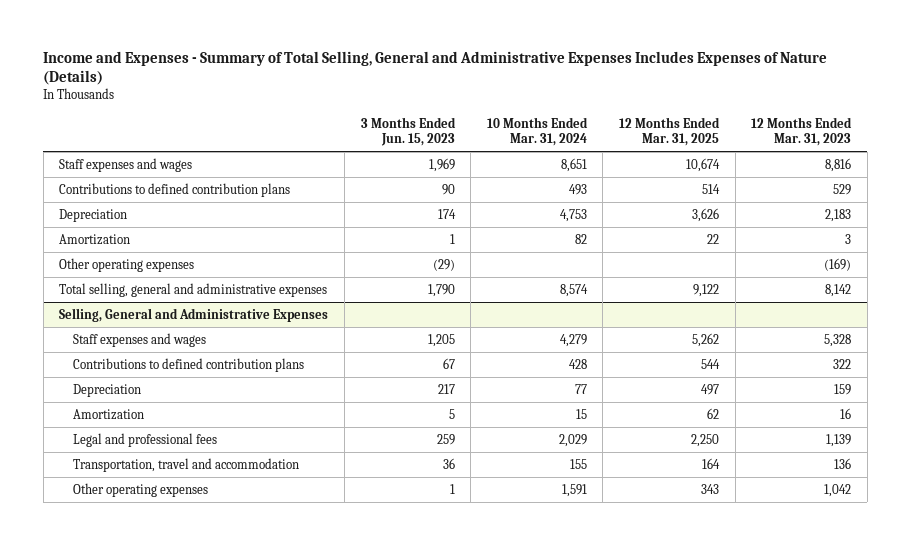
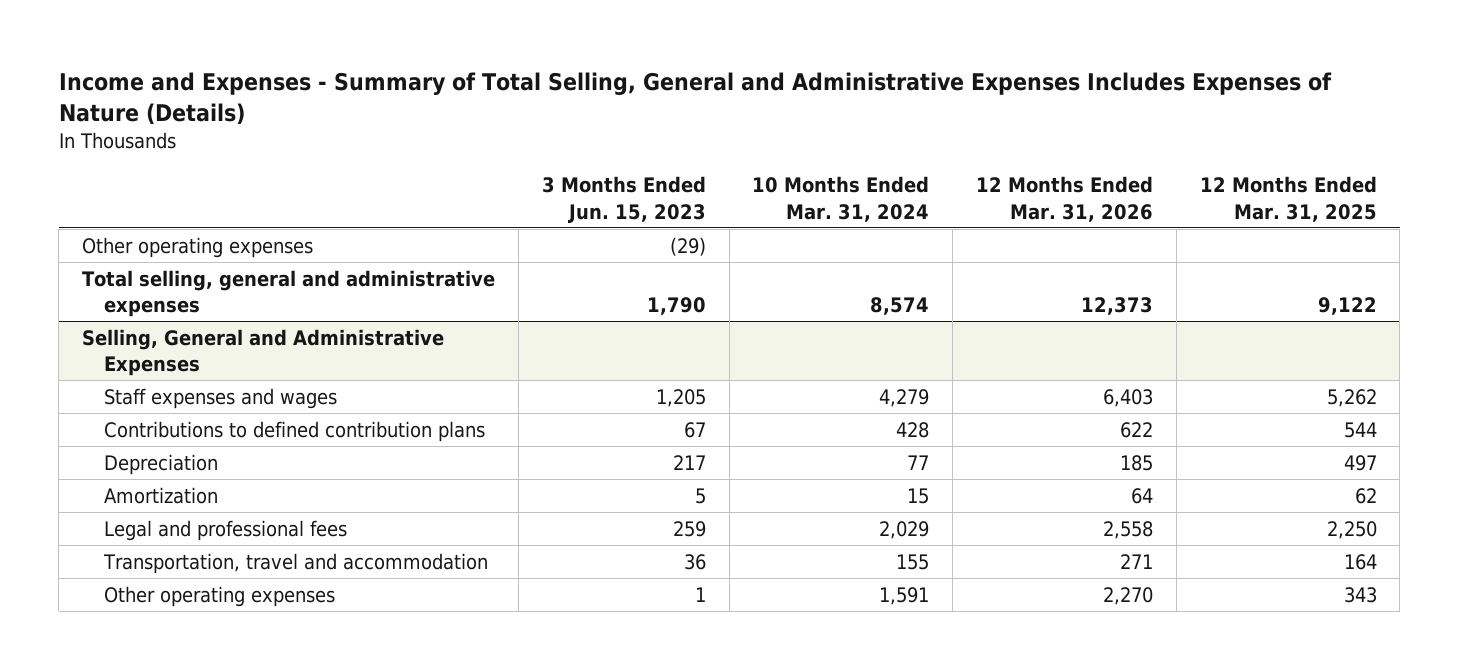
- | 3 Months Ended Jun. 15, 2023 | 10 Months Ended Mar. 31, 2024 | 12 Months Ended Mar. 31, 2025 | 12 Months Ended Mar. 31, 2023
+ | 3 Months Ended Jun. 15, 2023 | 10 Months Ended Mar. 31, 2024 | 12 Months Ended Mar. 31, 2026 | 12 Months Ended Mar. 31, 2025
- Staff expenses and wages | 1,969 | 8,651 | 10,674 | 8,816
- Contributions to defined contribution plans | 90 | 493 | 514 | 529
- Depreciation | 174 | 4,753 | 3,626 | 2,183
- Amortization | 1 | 82 | 22 | 3

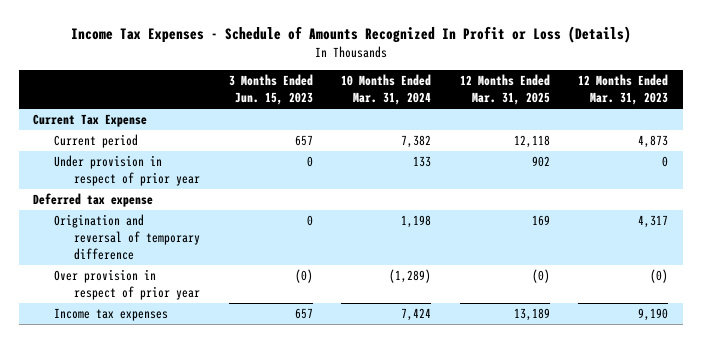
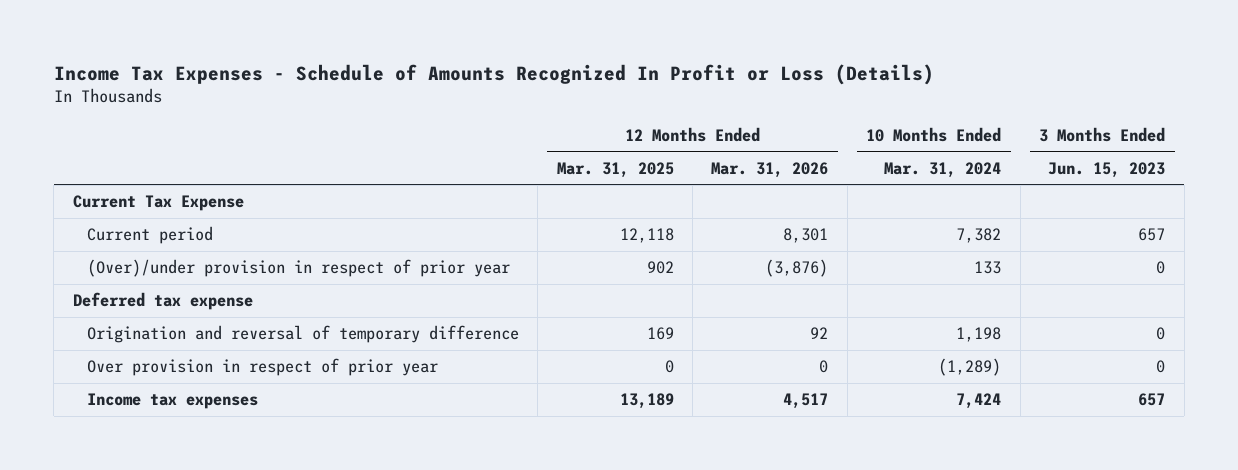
- | 3 Months Ended Jun. 15, 2023 | 10 Months Ended Mar. 31, 2024 | 12 Months Ended Mar. 31, 2025 | 12 Months Ended Mar. 31, 2023
+ | 12 Months Ended Mar. 31, 2025 | 12 Months Ended Mar. 31, 2026 | 10 Months Ended Mar. 31, 2024 | 3 Months Ended Jun. 15, 2023
- Under provision in respect of prior year | 0 | 133 | 902 | 0
+ (Over)/under provision in respect of prior year | 902 | (3,876) | 133 | 0
- Over provision in respect of prior year | (0) | (1,289) | (0) | (0)
+ Over provision in respect of prior year | 0 | 0 | (1,289) | 0

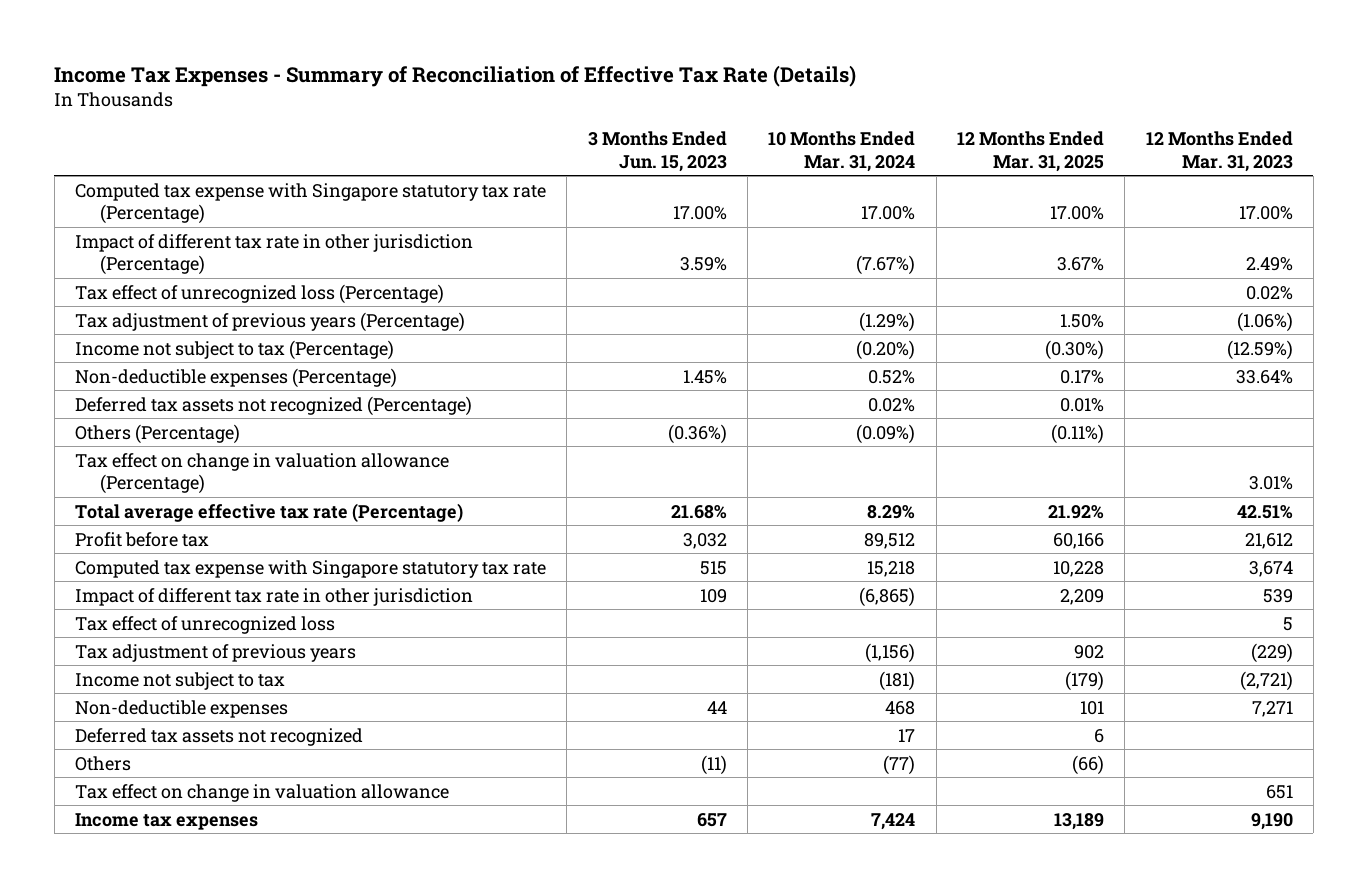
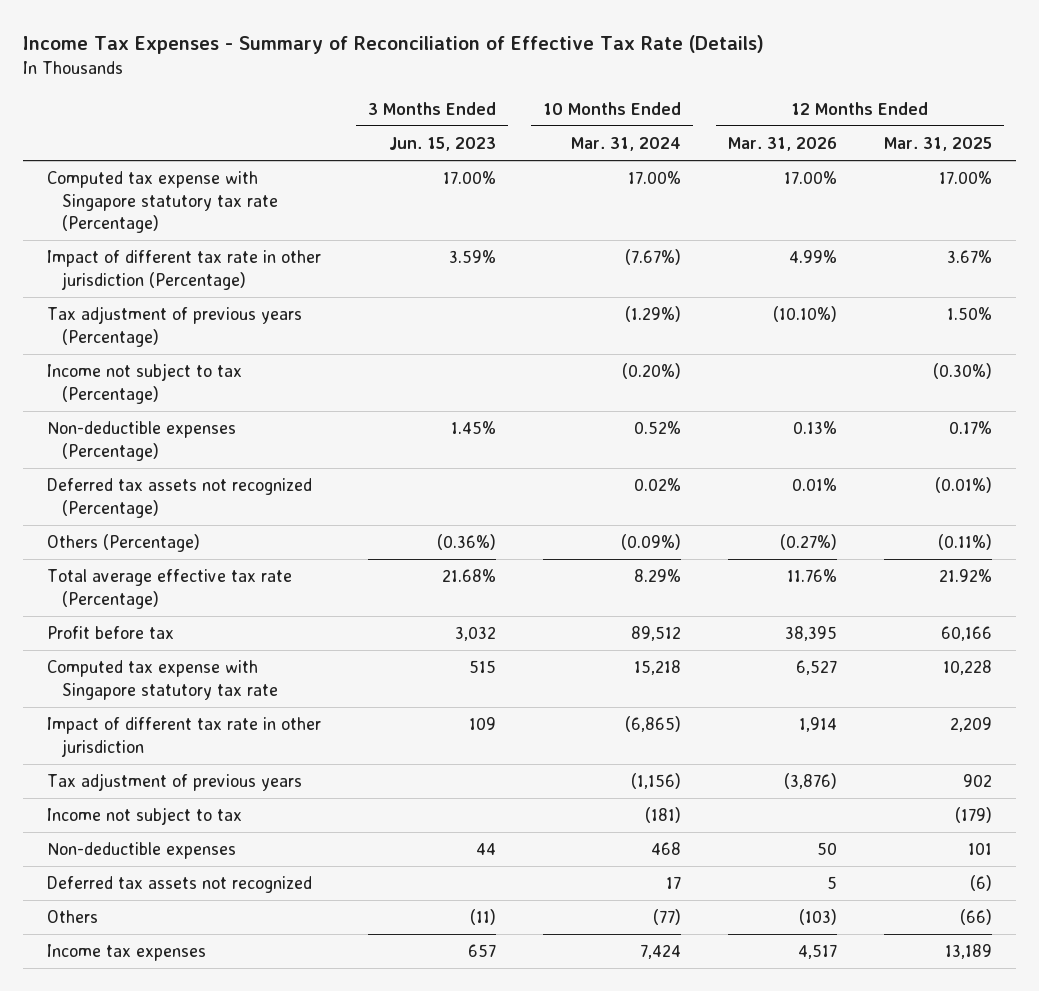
- | 3 Months Ended Jun. 15, 2023 | 10 Months Ended Mar. 31, 2024 | 12 Months Ended Mar. 31, 2025 | 12 Months Ended Mar. 31, 2023
+ | 3 Months Ended Jun. 15, 2023 | 10 Months Ended Mar. 31, 2024 | 12 Months Ended Mar. 31, 2026 | 12 Months Ended Mar. 31, 2025
- Tax effect of unrecognized loss (Percentage) | | | | 0.02%
- Deferred tax assets not recognized (Percentage) | | 0.02% | 0.01% |
+ Deferred tax assets not recognized (Percentage) | | 0.02% | 0.01% | (0.01%)
- Tax effect on change in valuation allowance (Percentage) | | | | 3.01%
- Tax effect of unrecognized loss | | | | 5
- Deferred tax assets not recognized | | 17 | 6 |
+ Deferred tax assets not recognized | | 17 | 5 | (6)
- Tax effect on change in valuation allowance | | | | 651

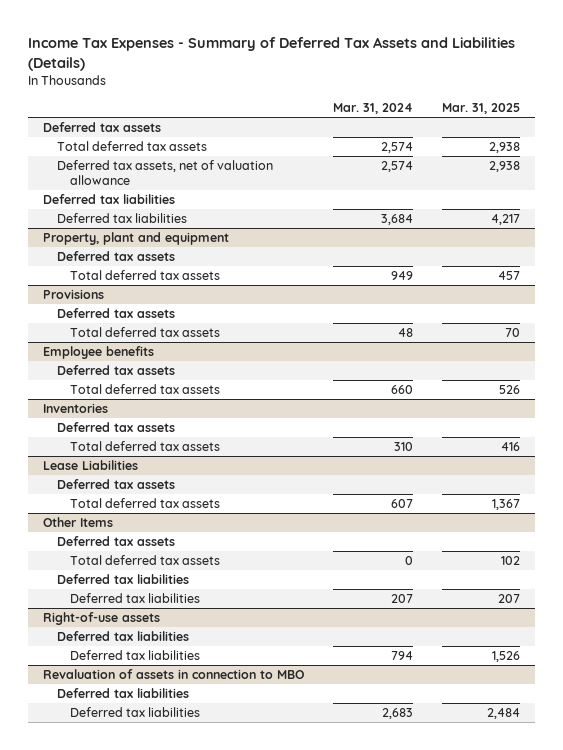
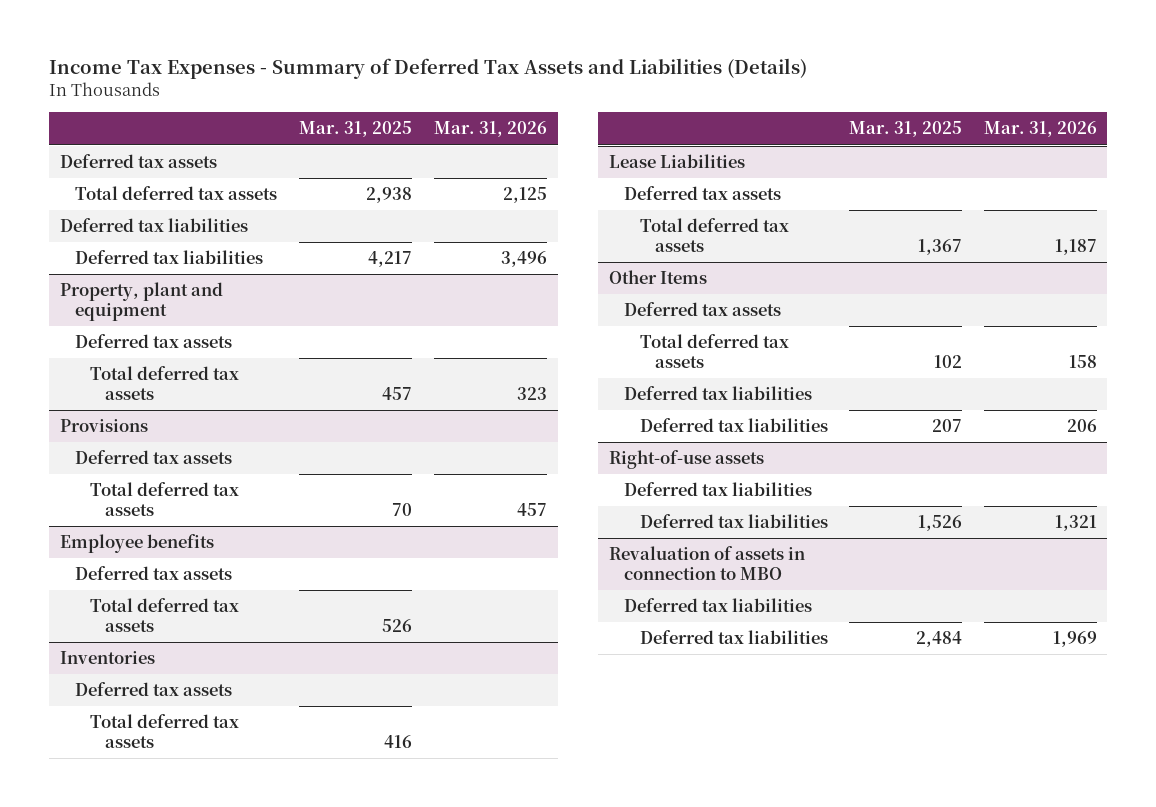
- | Mar. 31, 2024 | Mar. 31, 2025
+ | Mar. 31, 2025 | Mar. 31, 2026
- Deferred tax assets, net of valuation allowance | 2,574 | 2,938

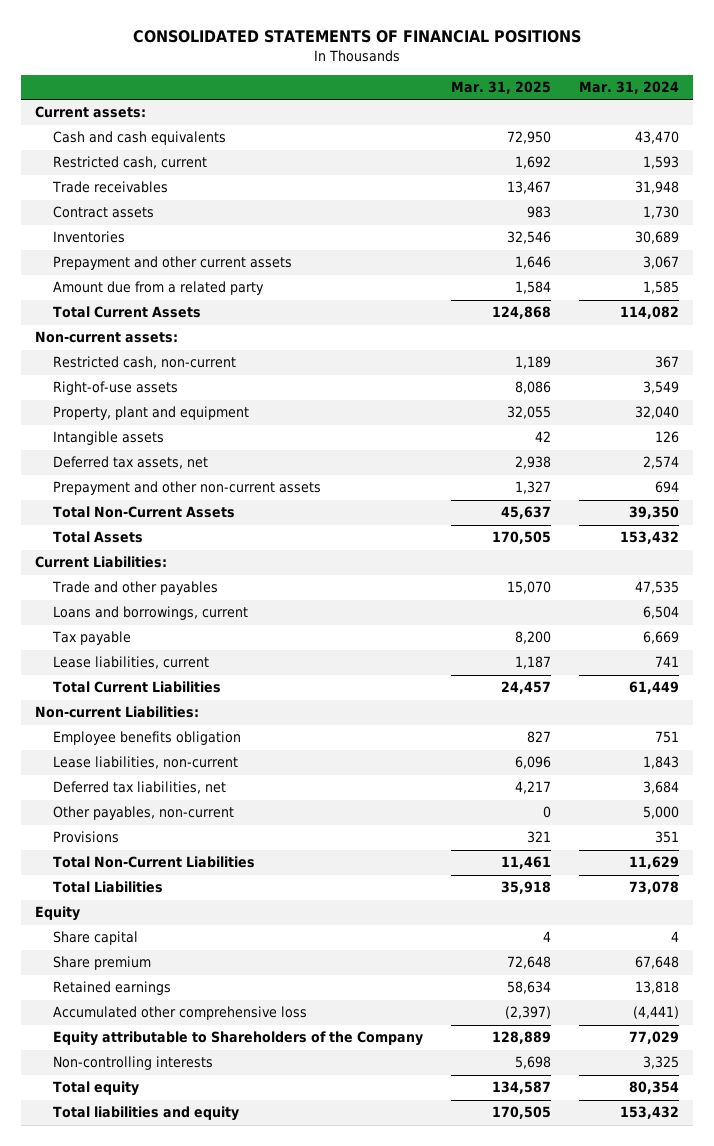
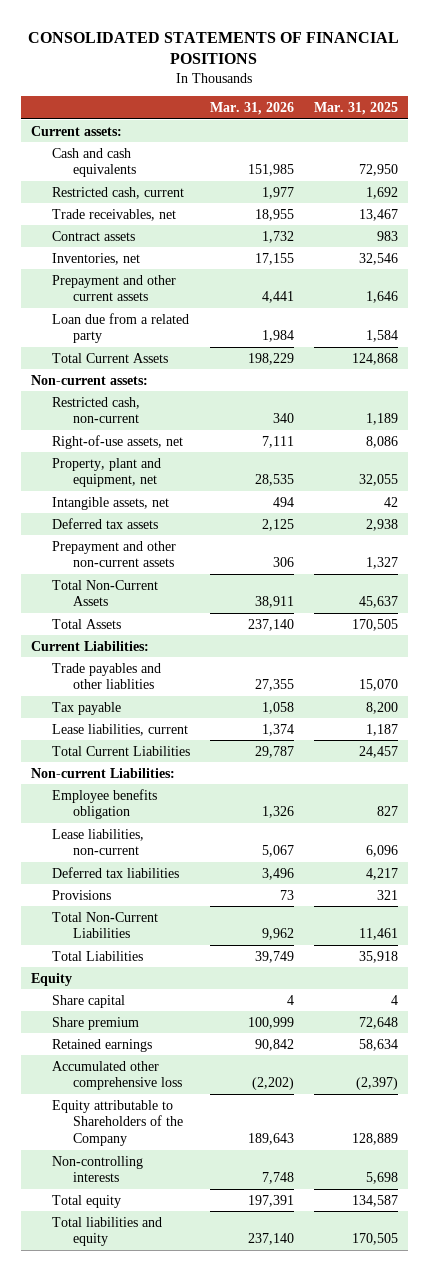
- | Mar. 31, 2025 | Mar. 31, 2024
+ | Mar. 31, 2026 | Mar. 31, 2025
- Trade receivables | 13,467 | 31,948
+ Trade receivables, net | 18,955 | 13,467
- Inventories | 32,546 | 30,689
+ Inventories, net | 17,155 | 32,546
- Amount due from a related party | 1,584 | 1,585
+ Loan due from a related party | 1,984 | 1,584
- Right-of-use assets | 8,086 | 3,549
- Property, plant and equipment | 32,055 | 32,040
- Intangible assets | 42 | 126
- Deferred tax assets, net | 2,938 | 2,574
+ Right-of-use assets, net | 7,111 | 8,086
+ Property, plant and equipment, net | 28,535 | 32,055
+ Intangible assets, net | 494 | 42
+ Deferred tax assets | 2,125 | 2,938
- Trade and other payables | 15,070 | 47,535
- Loans and borrowings, current | | 6,504
+ Trade payables and other liablities | 27,355 | 15,070
- Deferred tax liabilities, net | 4,217 | 3,684
- Other payables, non-current | 0 | 5,000
+ Deferred tax liabilities | 3,496 | 4,217

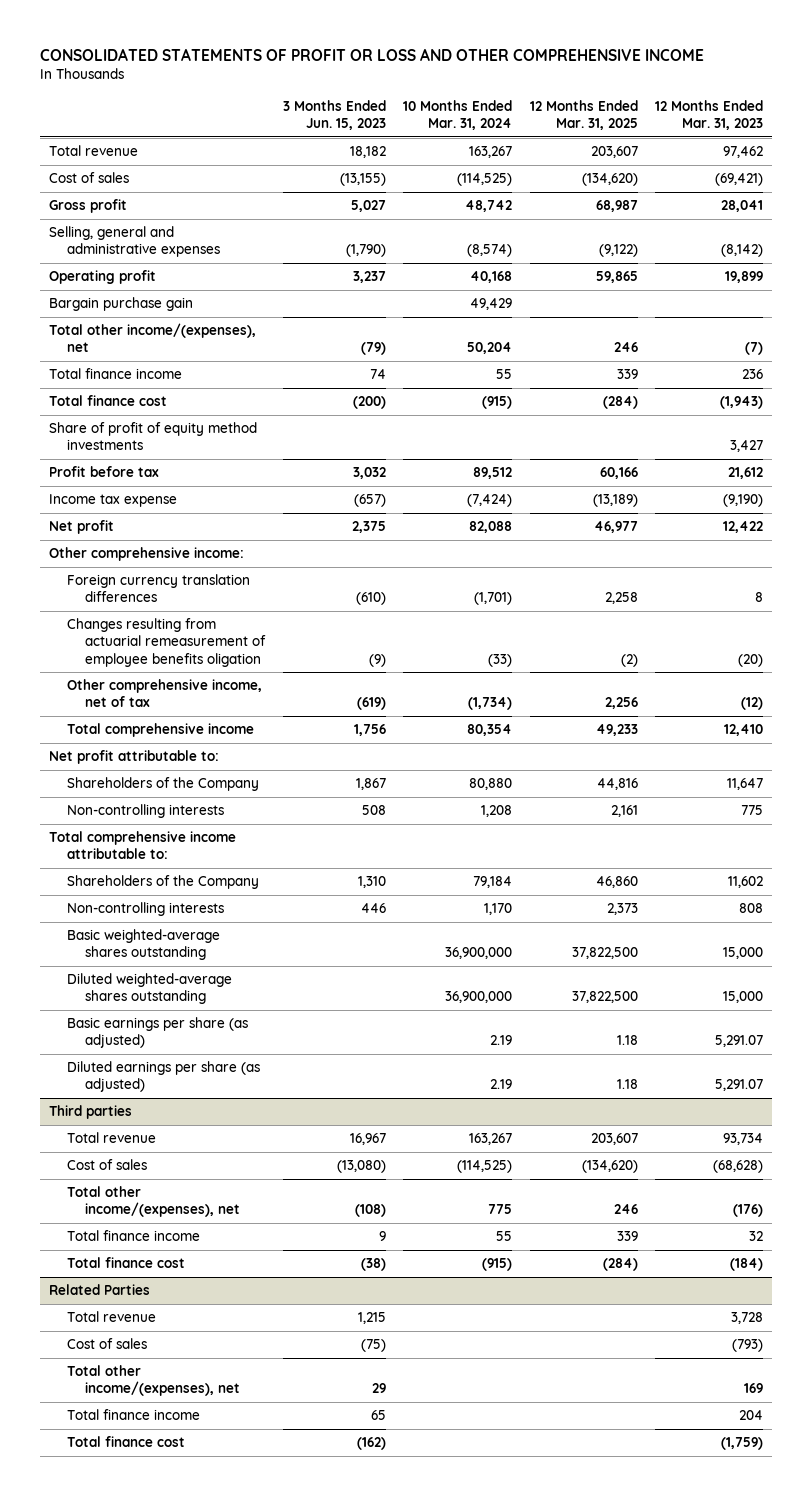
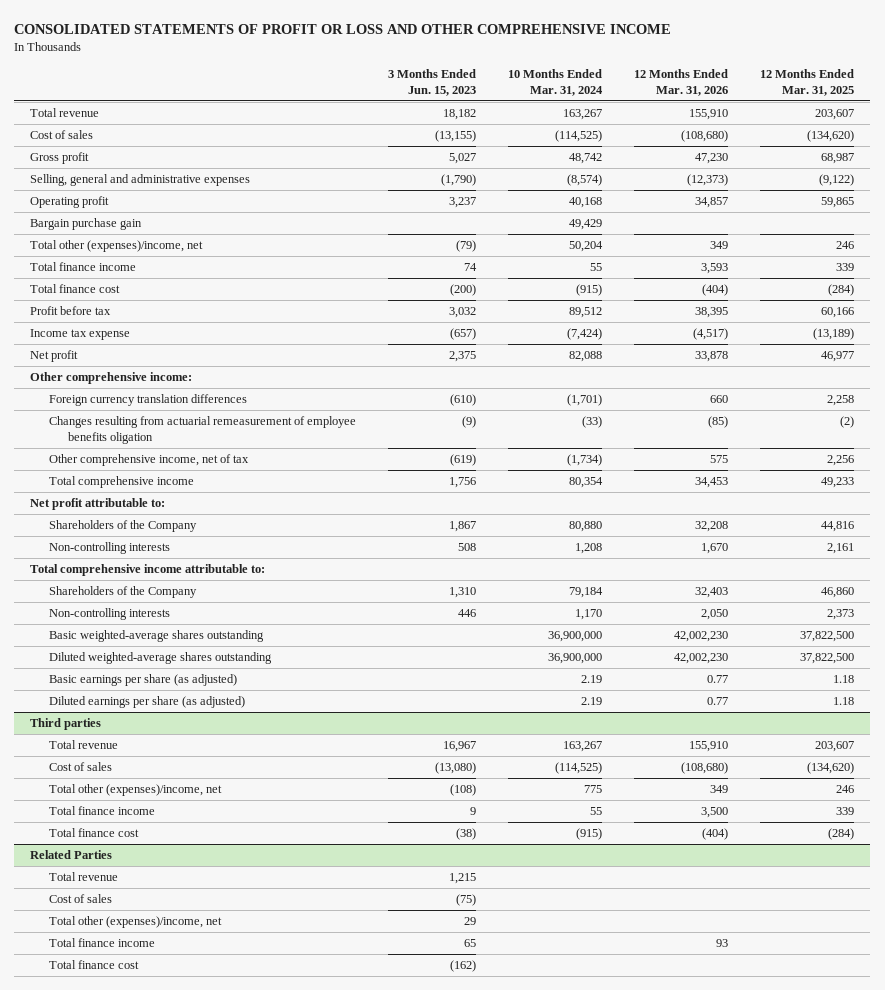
- | 3 Months Ended Jun. 15, 2023 | 10 Months Ended Mar. 31, 2024 | 12 Months Ended Mar. 31, 2025 | 12 Months Ended Mar. 31, 2023
+ | 3 Months Ended Jun. 15, 2023 | 10 Months Ended Mar. 31, 2024 | 12 Months Ended Mar. 31, 2026 | 12 Months Ended Mar. 31, 2025
- Total other income/(expenses), net | (79) | 50,204 | 246 | (7)
+ Total other (expenses)/income, net | (79) | 50,204 | 349 | 246
- Share of profit of equity method investments | | | | 3,427
@ Third parties
- Total other income/(expenses), net | (108) | 775 | 246 | (176)
+ Total other (expenses)/income, net | (108) | 775 | 349 | 246
@ Related Parties
- Total other income/(expenses), net | 29 | | | 169
+ Total other (expenses)/income, net | 29 | | |

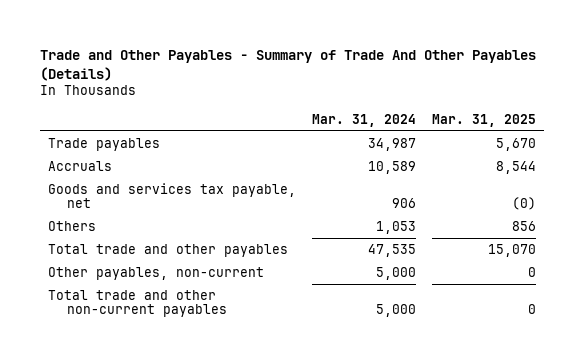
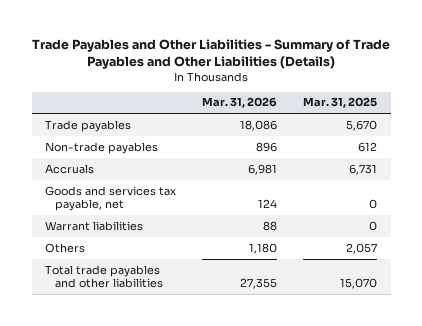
- Trade and Other Payables - Summary of Trade And Other Payables (Details)
+ Trade Payables and Other Liabilities - Summary of Trade Payables and Other Liabilities (Details)
- | Mar. 31, 2024 | Mar. 31, 2025
+ | Mar. 31, 2026 | Mar. 31, 2025
- Accruals | 10,589 | 8,544
- Goods and services tax payable, net | 906 | (0)
- Others | 1,053 | 856
- Total trade and other payables | 47,535 | 15,070
- Other payables, non-current | 5,000 | 0
- Total trade and other non-current payables | 5,000 | 0
+ Non-trade payables | 896 | 612
+ Accruals | 6,981 | 6,731
+ Goods and services tax payable, net | 124 | 0
+ Warrant liabilities | 88 | 0
+ Others | 1,180 | 2,057
+ Total trade payables and other liabilities | 27,355 | 15,070

